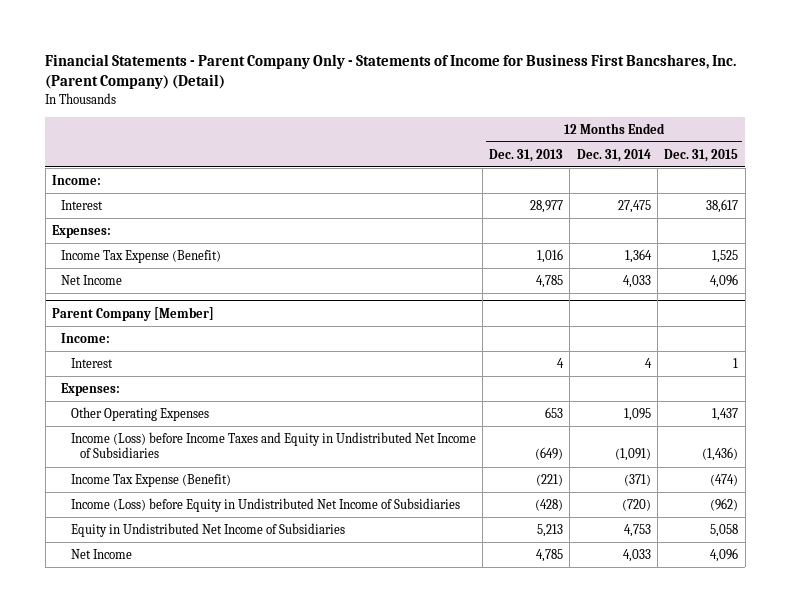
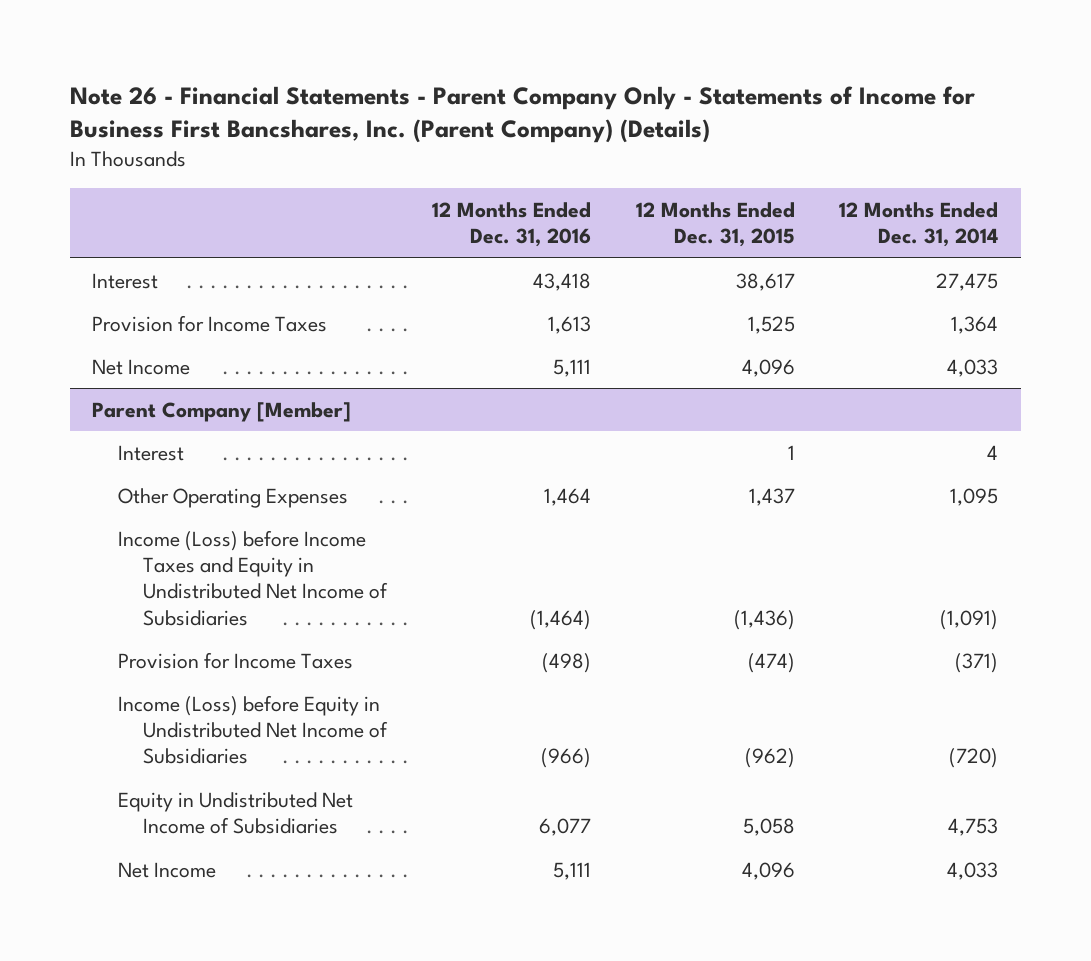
- Financial Statements - Parent Company Only - Statements of Income for Business First Bancshares, Inc. (Parent Company) (Detail)
+ Note 26 - Financial Statements - Parent Company Only - Statements of Income for Business First Bancshares, Inc. (Parent Company) (Details)
- | 12 Months Ended Dec. 31, 2013 | 12 Months Ended Dec. 31, 2014 | 12 Months Ended Dec. 31, 2015
+ | 12 Months Ended Dec. 31, 2016 | 12 Months Ended Dec. 31, 2015 | 12 Months Ended Dec. 31, 2014
- Income:
- Expenses:
- Income Tax Expense (Benefit) | 1,016 | 1,364 | 1,525
+ Provision for Income Taxes | 1,613 | 1,525 | 1,364
@ Parent Company [Member]
- Income:
- Expenses:
- Income Tax Expense (Benefit) | (221) | (371) | (474)
+ Provision for Income Taxes | (498) | (474) | (371)

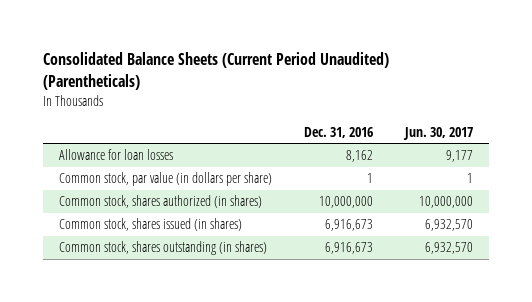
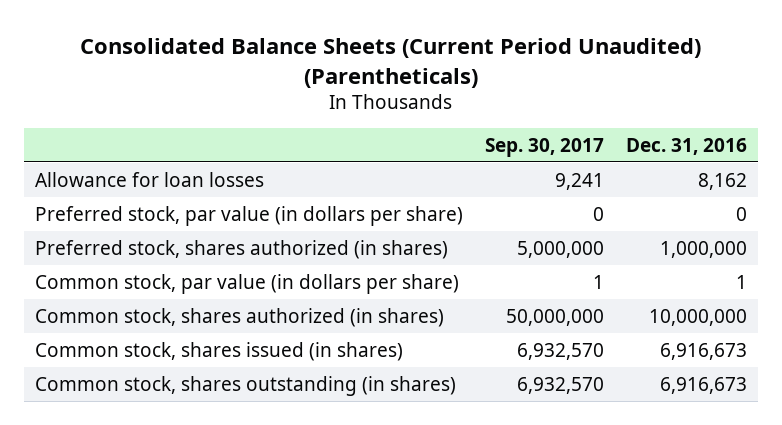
- | Dec. 31, 2016 | Jun. 30, 2017
+ | Sep. 30, 2017 | Dec. 31, 2016
+ Preferred stock, par value (in dollars per share) | 0 | 0
+ Preferred stock, shares authorized (in shares) | 5,000,000 | 1,000,000

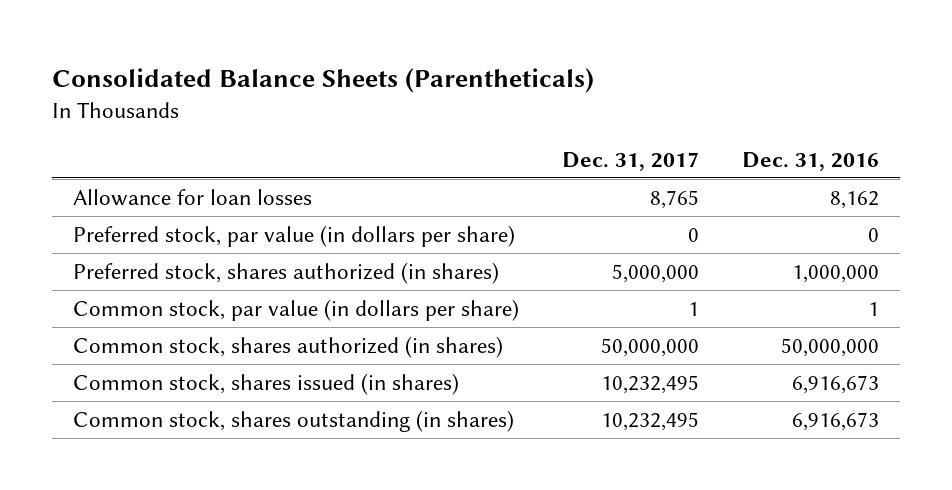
- Consolidated Balance Sheets (Current Period Unaudited) (Parentheticals)
+ Consolidated Balance Sheets (Parentheticals)
- | Sep. 30, 2017 | Dec. 31, 2016
+ | Dec. 31, 2017 | Dec. 31, 2016
- Common stock, shares authorized (in shares) | 50,000,000 | 10,000,000
+ Common stock, shares authorized (in shares) | 50,000,000 | 50,000,000

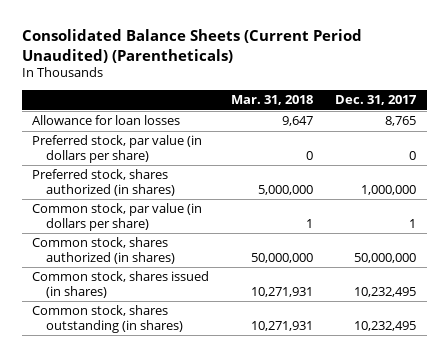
- Consolidated Balance Sheets (Parentheticals)
+ Consolidated Balance Sheets (Current Period Unaudited) (Parentheticals)
- | Dec. 31, 2017 | Dec. 31, 2016
+ | Mar. 31, 2018 | Dec. 31, 2017
- Preferred stock, shares authorized (in shares) | 5,000,000 | 1,000,000
+ Preferred stock, shares authorized (in shares) | 5,000,000 | 1,000,000

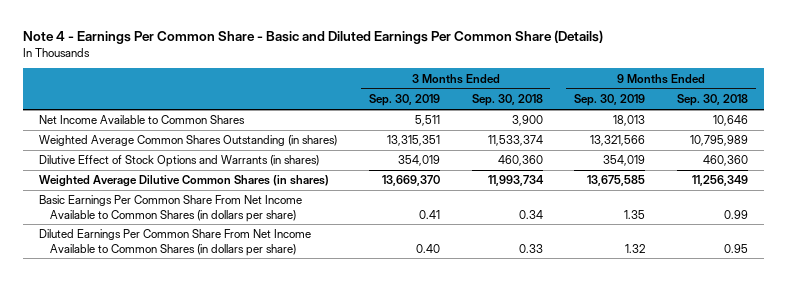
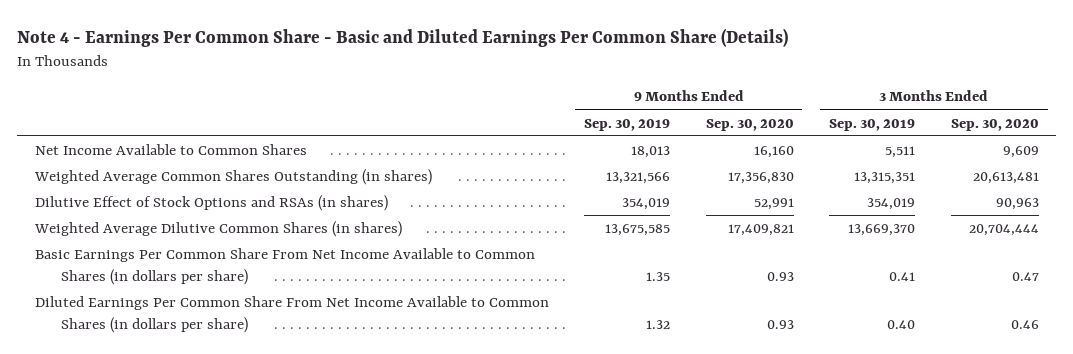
- | 3 Months Ended Sep. 30, 2019 | 3 Months Ended Sep. 30, 2018 | 9 Months Ended Sep. 30, 2019 | 9 Months Ended Sep. 30, 2018
+ | 9 Months Ended Sep. 30, 2019 | 9 Months Ended Sep. 30, 2020 | 3 Months Ended Sep. 30, 2019 | 3 Months Ended Sep. 30, 2020
- Dilutive Effect of Stock Options and Warrants (in shares) | 354,019 | 460,360 | 354,019 | 460,360
+ Dilutive Effect of Stock Options and RSAs (in shares) | 354,019 | 52,991 | 354,019 | 90,963

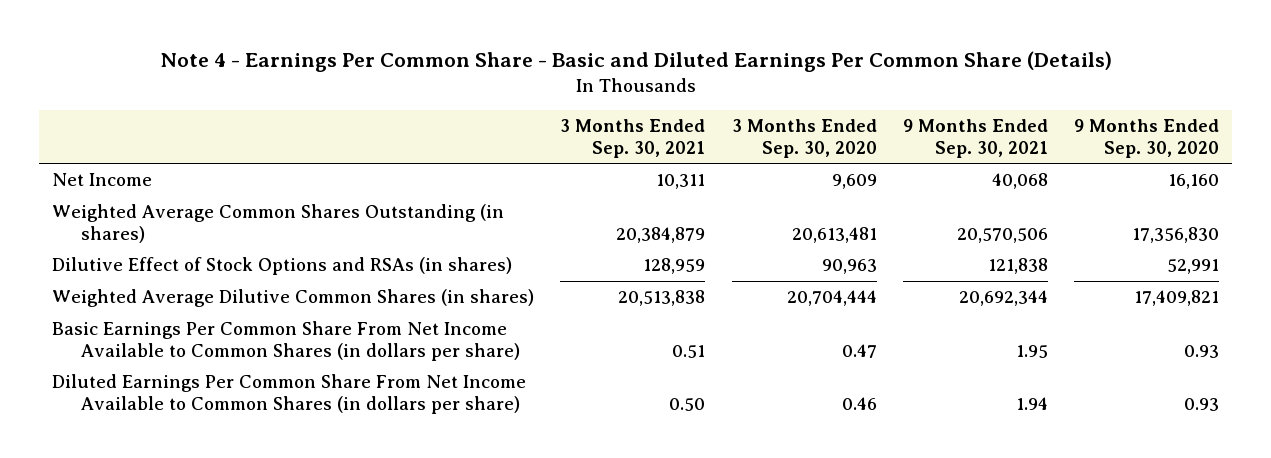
- | 9 Months Ended Sep. 30, 2019 | 9 Months Ended Sep. 30, 2020 | 3 Months Ended Sep. 30, 2019 | 3 Months Ended Sep. 30, 2020
+ | 3 Months Ended Sep. 30, 2021 | 3 Months Ended Sep. 30, 2020 | 9 Months Ended Sep. 30, 2021 | 9 Months Ended Sep. 30, 2020
- Net Income Available to Common Shares | 18,013 | 16,160 | 5,511 | 9,609
+ Net Income | 10,311 | 9,609 | 40,068 | 16,160

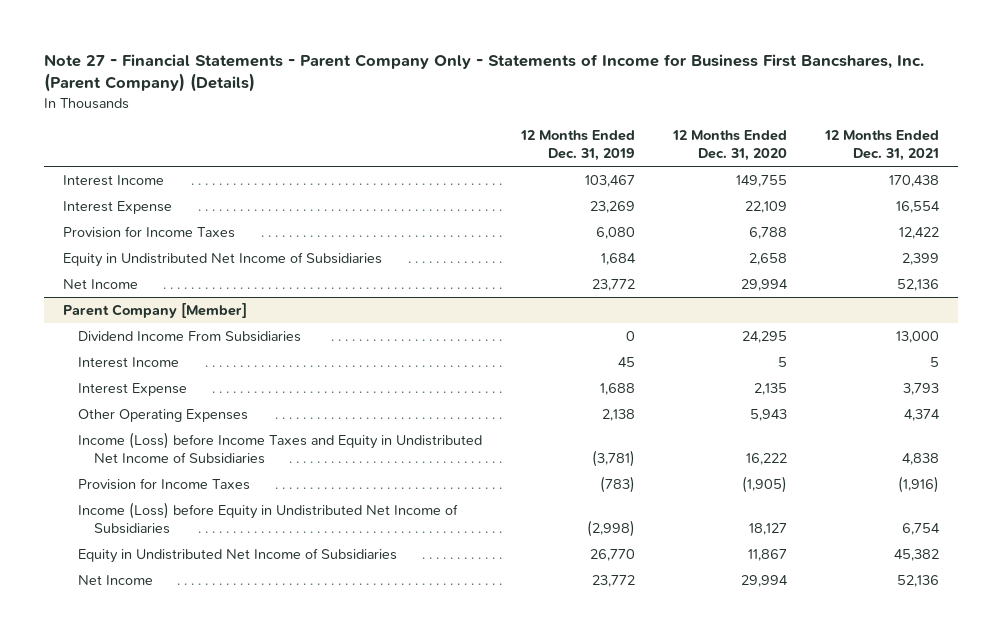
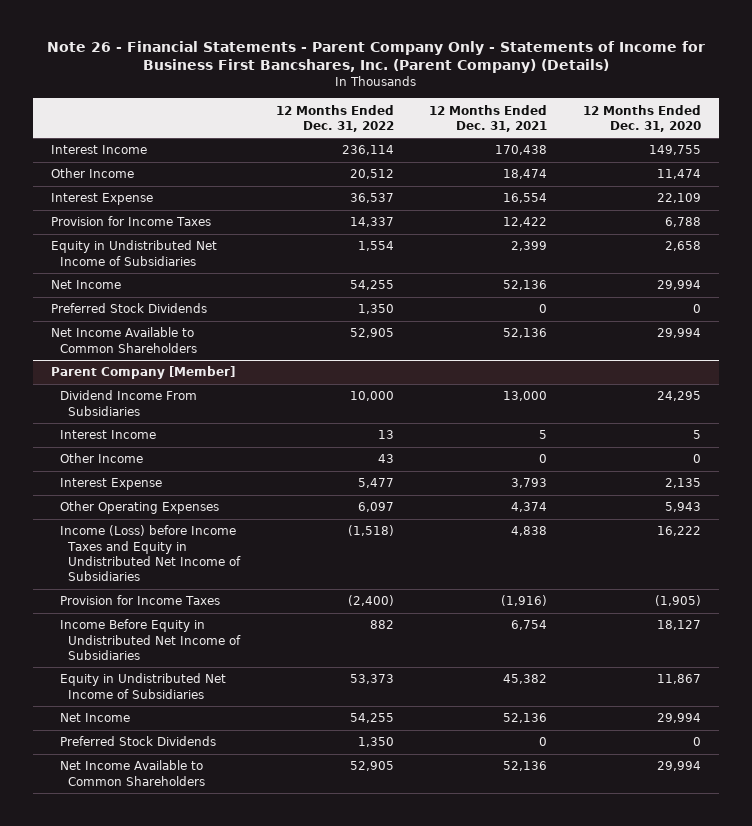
- Note 27 - Financial Statements - Parent Company Only - Statements of Income for Business First Bancshares, Inc. (Parent Company) (Details)
+ Note 26 - Financial Statements - Parent Company Only - Statements of Income for Business First Bancshares, Inc. (Parent Company) (Details)
- | 12 Months Ended Dec. 31, 2019 | 12 Months Ended Dec. 31, 2020 | 12 Months Ended Dec. 31, 2021
+ | 12 Months Ended Dec. 31, 2022 | 12 Months Ended Dec. 31, 2021 | 12 Months Ended Dec. 31, 2020
+ Other Income | 20,512 | 18,474 | 11,474
+ Preferred Stock Dividends | 1,350 | 0 | 0
+ Net Income Available to Common Shareholders | 52,905 | 52,136 | 29,994
@ Parent Company [Member]
+ Other Income | 43 | 0 | 0
- Income (Loss) before Equity in Undistributed Net Income of Subsidiaries | (2,998) | 18,127 | 6,754
+ Income Before Equity in Undistributed Net Income of Subsidiaries | 882 | 6,754 | 18,127
+ Preferred Stock Dividends | 1,350 | 0 | 0
+ Net Income Available to Common Shareholders | 52,905 | 52,136 | 29,994

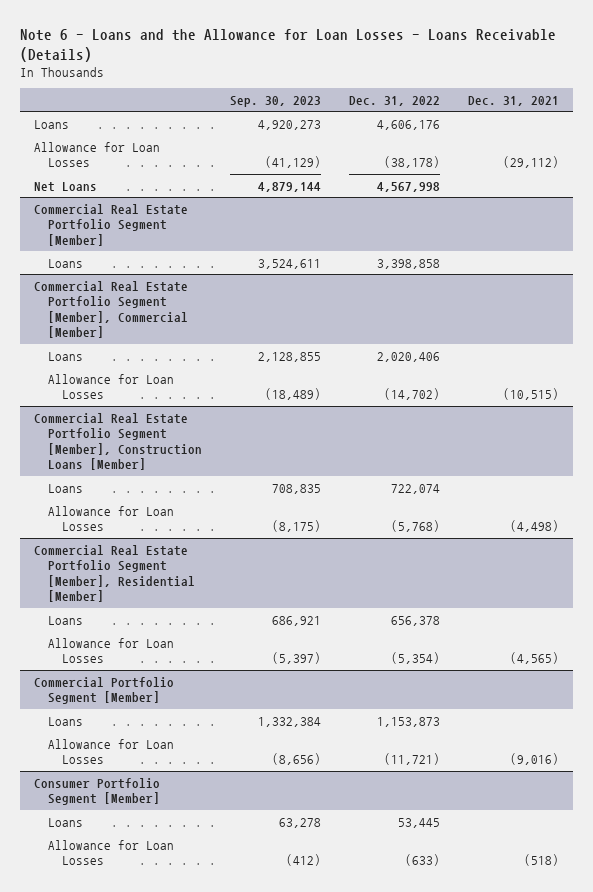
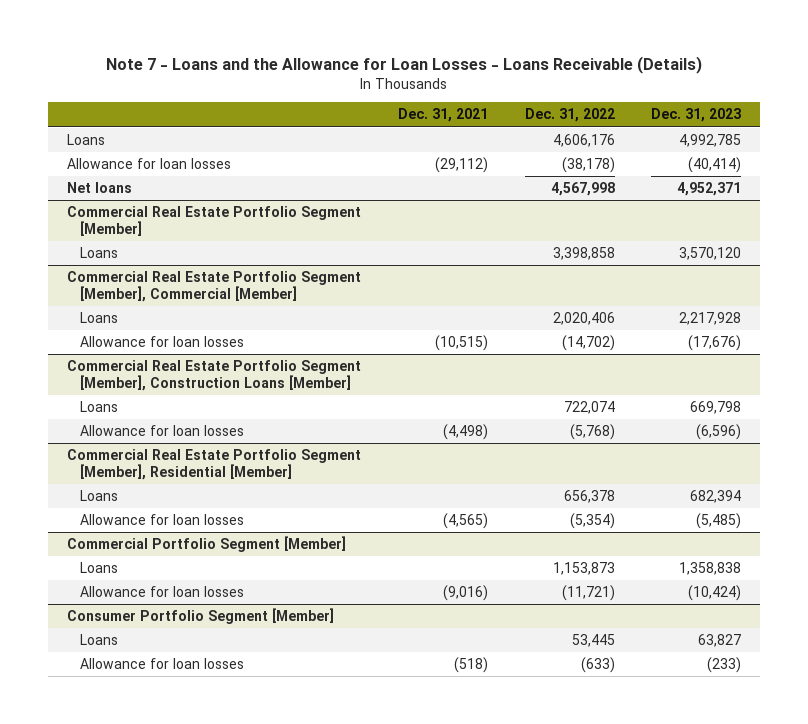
- Note 6 - Loans and the Allowance for Loan Losses - Loans Receivable (Details)
+ Note 7 - Loans and the Allowance for Loan Losses - Loans Receivable (Details)
- | Sep. 30, 2023 | Dec. 31, 2022 | Dec. 31, 2021
+ | Dec. 31, 2021 | Dec. 31, 2022 | Dec. 31, 2023
- Allowance for Loan Losses | (41,129) | (38,178) | (29,112)
- Net Loans | 4,879,144 | 4,567,998 |
+ Allowance for loan losses | (29,112) | (38,178) | (40,414)
+ Net loans | | 4,567,998 | 4,952,371
@ Commercial Real Estate Portfolio Segment [Member], Commercial [Member]
- Allowance for Loan Losses | (18,489) | (14,702) | (10,515)
+ Allowance for loan losses | (10,515) | (14,702) | (17,676)
@ Commercial Real Estate Portfolio Segment [Member], Construction Loans [Member]
- Allowance for Loan Losses | (8,175) | (5,768) | (4,498)
+ Allowance for loan losses | (4,498) | (5,768) | (6,596)
@ Commercial Real Estate Portfolio Segment [Member], Residential [Member]
- Allowance for Loan Losses | (5,397) | (5,354) | (4,565)
+ Allowance for loan losses | (4,565) | (5,354) | (5,485)
@ Commercial Portfolio Segment [Member]
- Allowance for Loan Losses | (8,656) | (11,721) | (9,016)
+ Allowance for loan losses | (9,016) | (11,721) | (10,424)
@ Consumer Portfolio Segment [Member]
- Allowance for Loan Losses | (412) | (633) | (518)
+ Allowance for loan losses | (518) | (633) | (233)

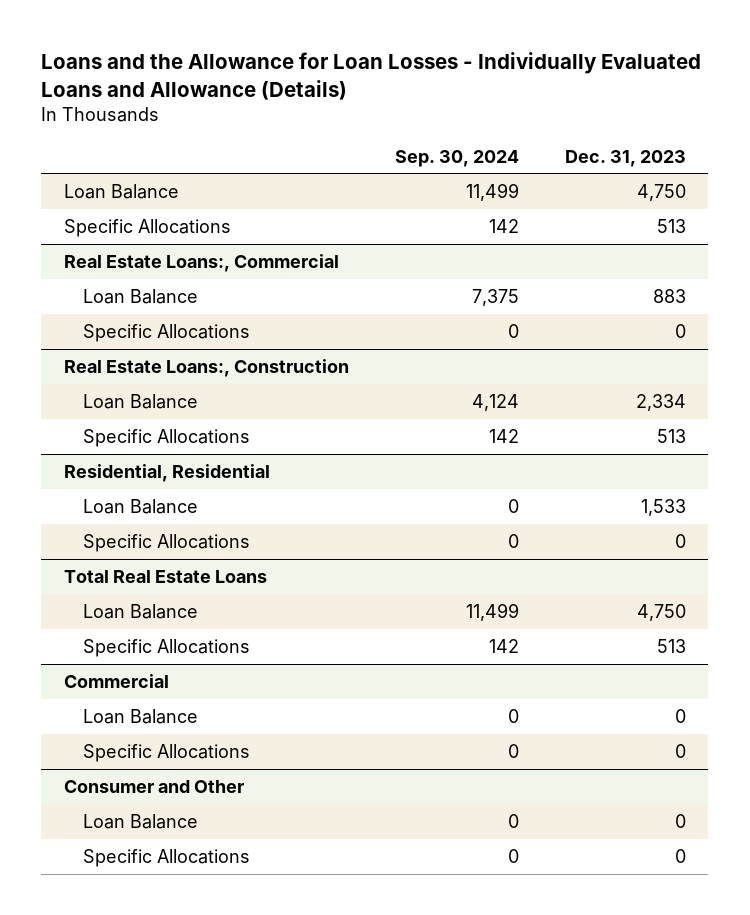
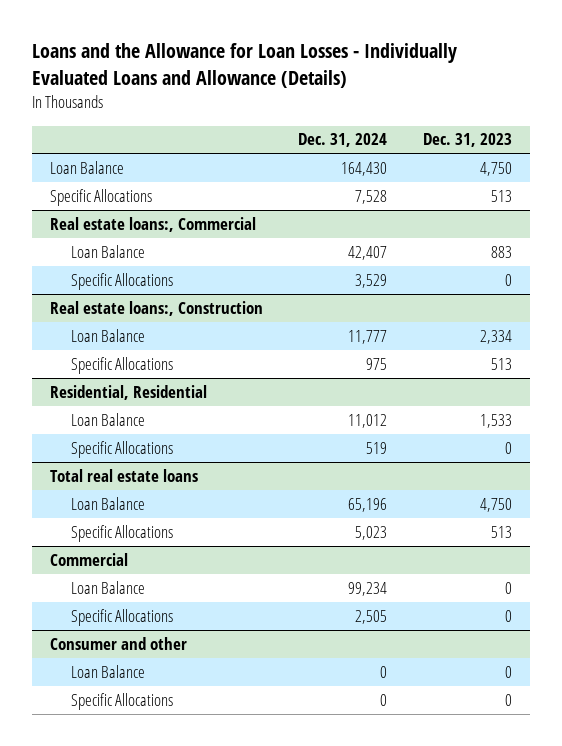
- | Sep. 30, 2024 | Dec. 31, 2023
+ | Dec. 31, 2024 | Dec. 31, 2023
- Real Estate Loans:, Commercial
+ Real estate loans:, Commercial
- Real Estate Loans:, Construction
+ Real estate loans:, Construction
- Total Real Estate Loans
+ Total real estate loans
- Consumer and Other
+ Consumer and other

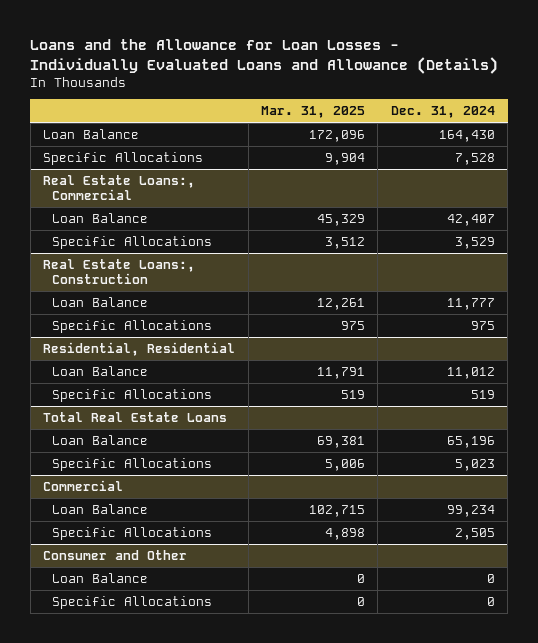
- | Dec. 31, 2024 | Dec. 31, 2023
+ | Mar. 31, 2025 | Dec. 31, 2024
- Real estate loans:, Commercial
+ Real Estate Loans:, Commercial
- Real estate loans:, Construction
+ Real Estate Loans:, Construction
- Total real estate loans
+ Total Real Estate Loans
- Consumer and other
+ Consumer and Other

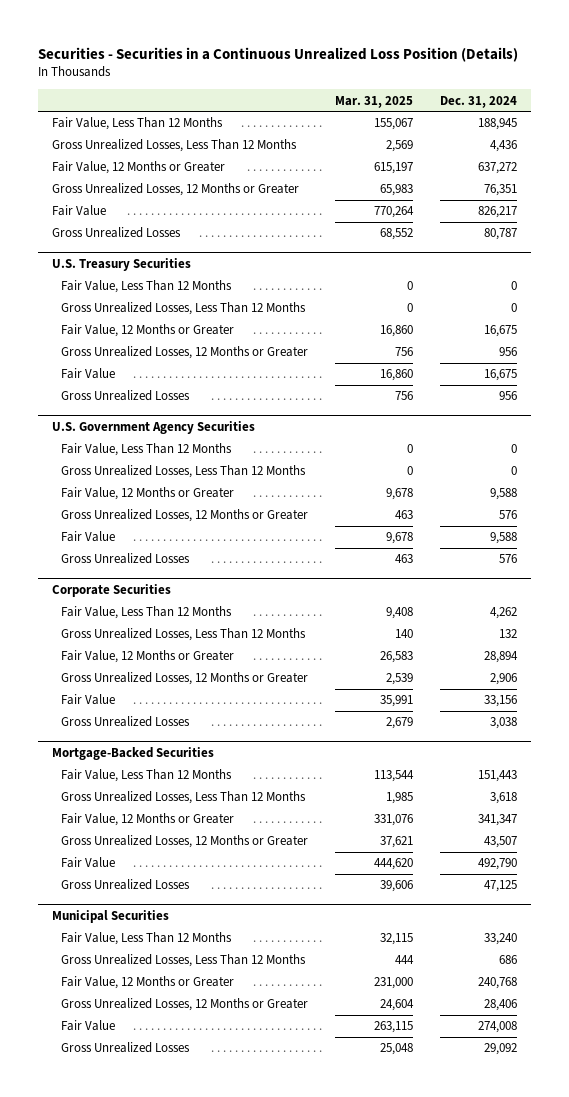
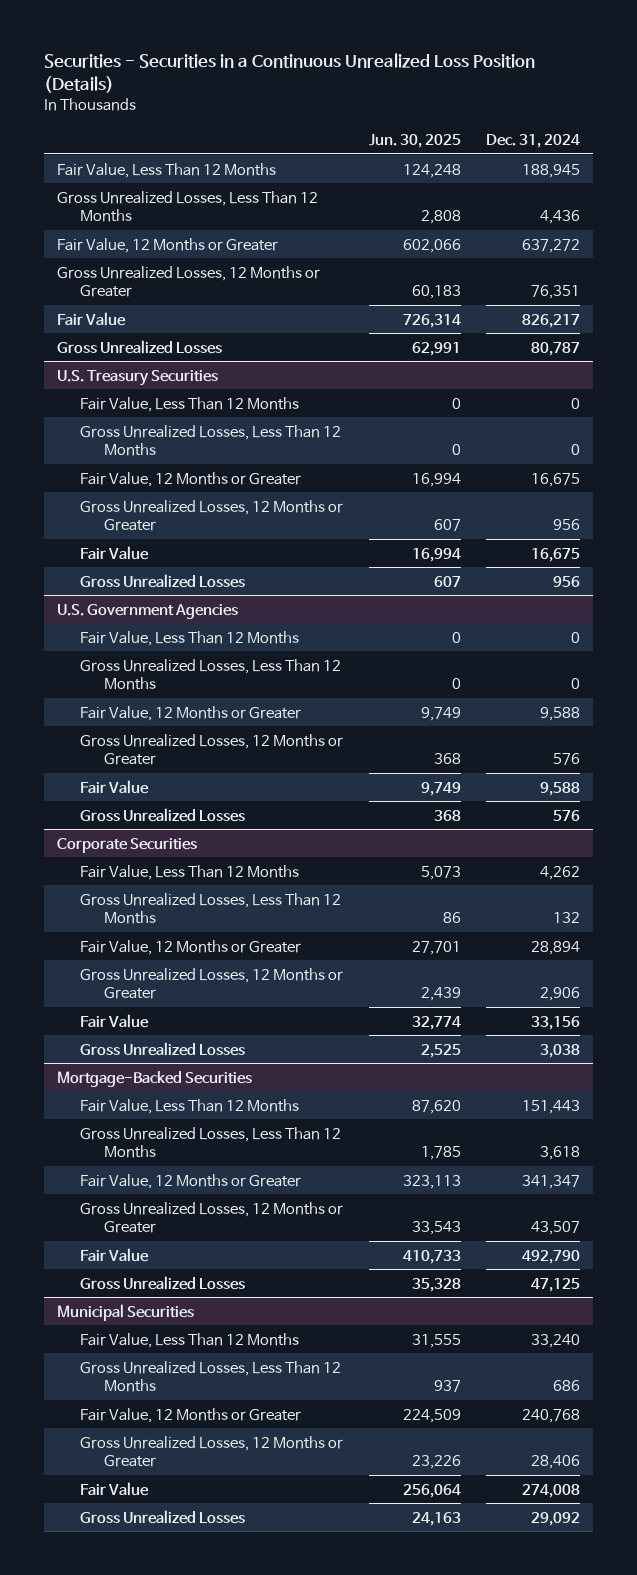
- | Mar. 31, 2025 | Dec. 31, 2024
+ | Jun. 30, 2025 | Dec. 31, 2024
- U.S. Government Agency Securities
+ U.S. Government Agencies

